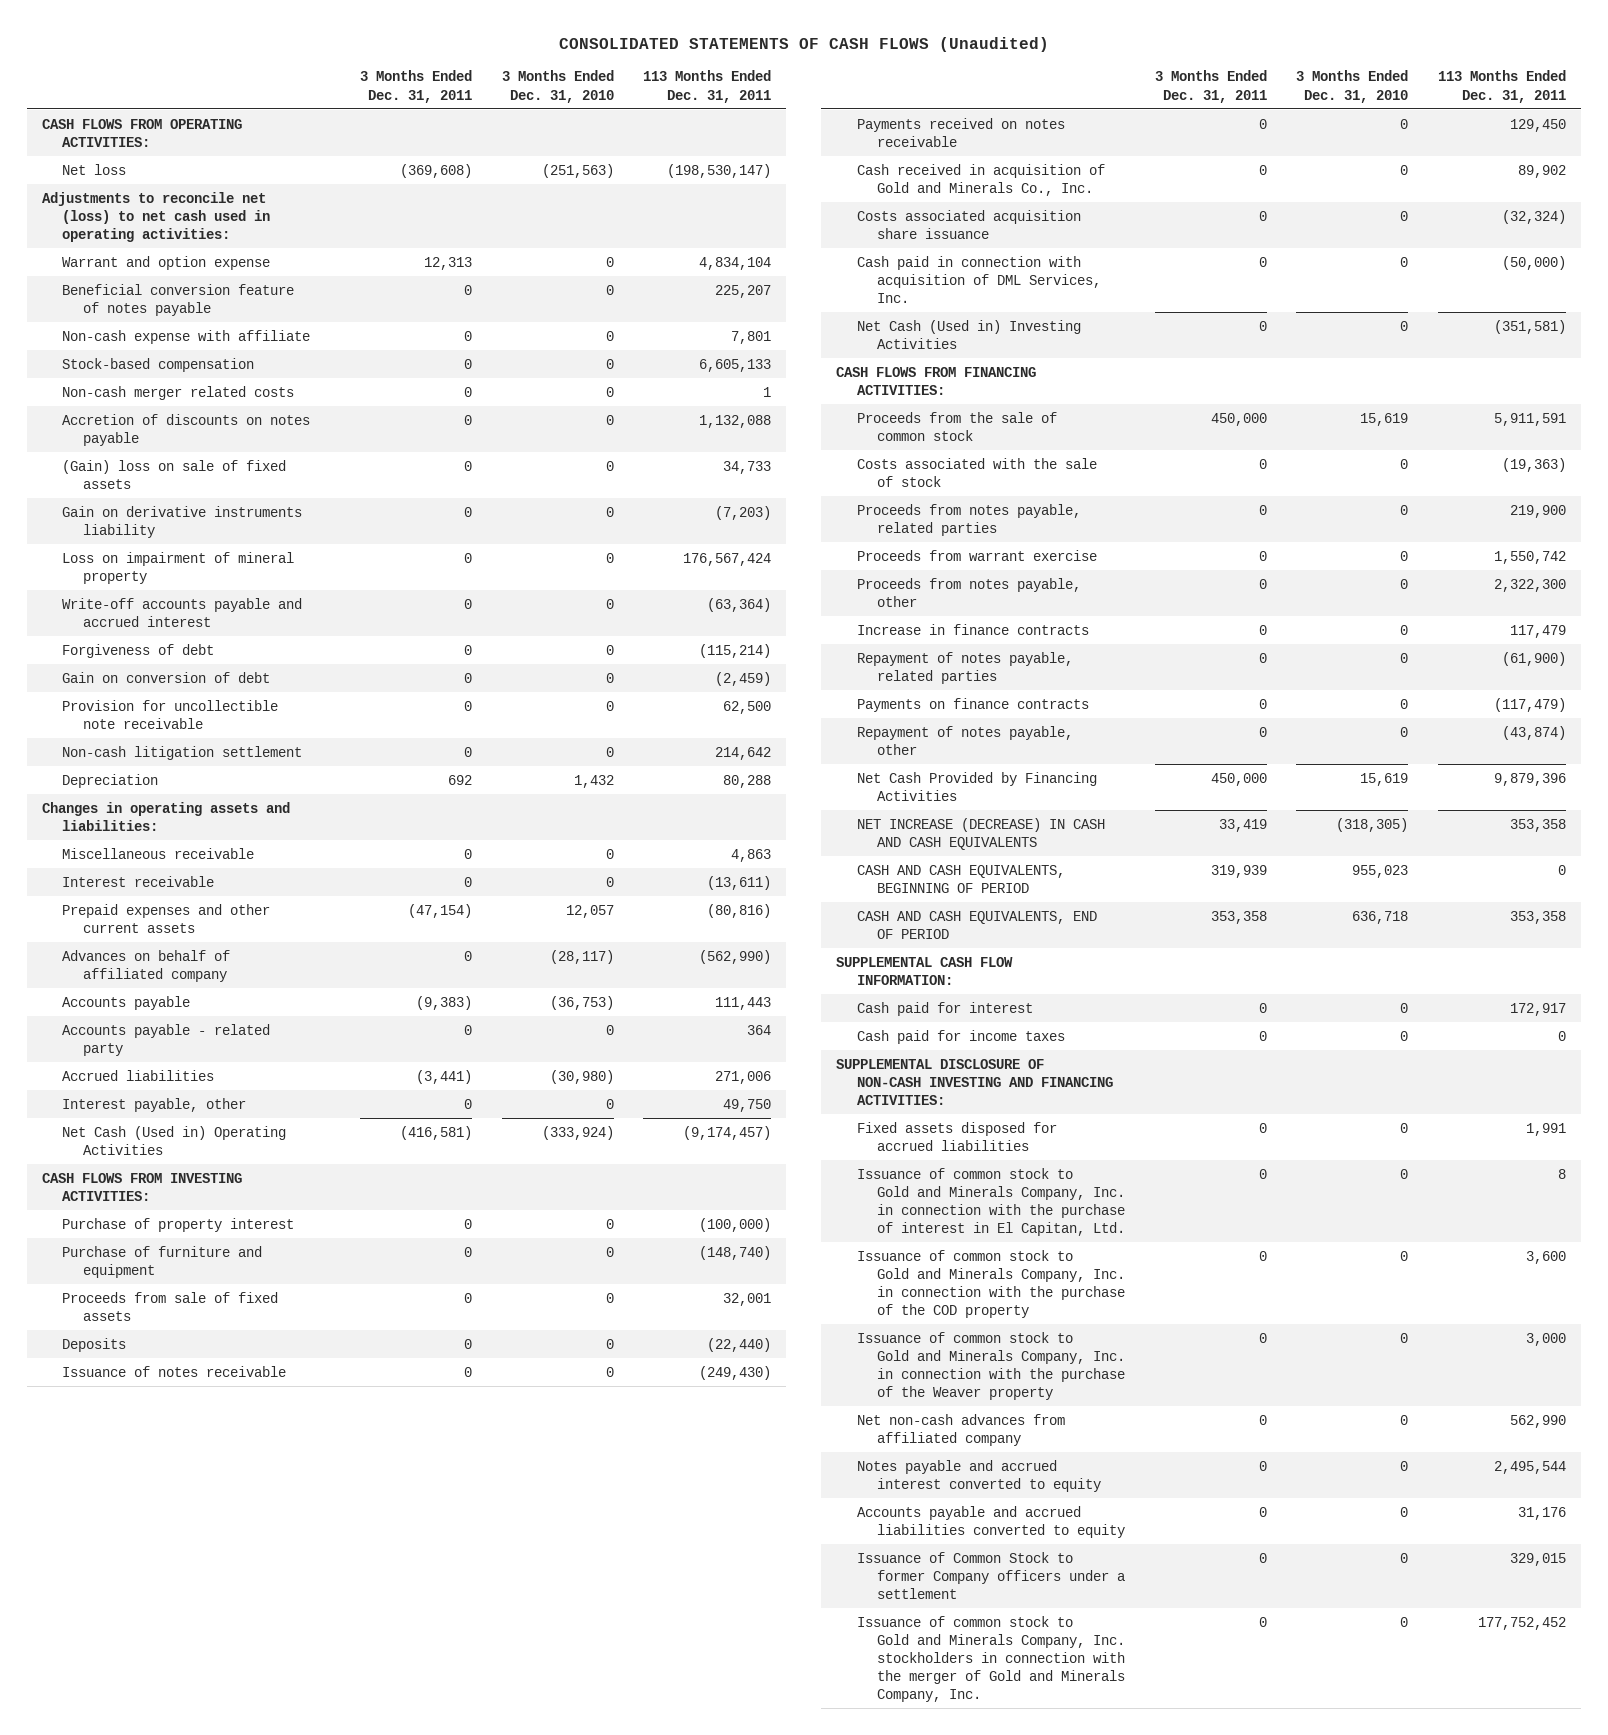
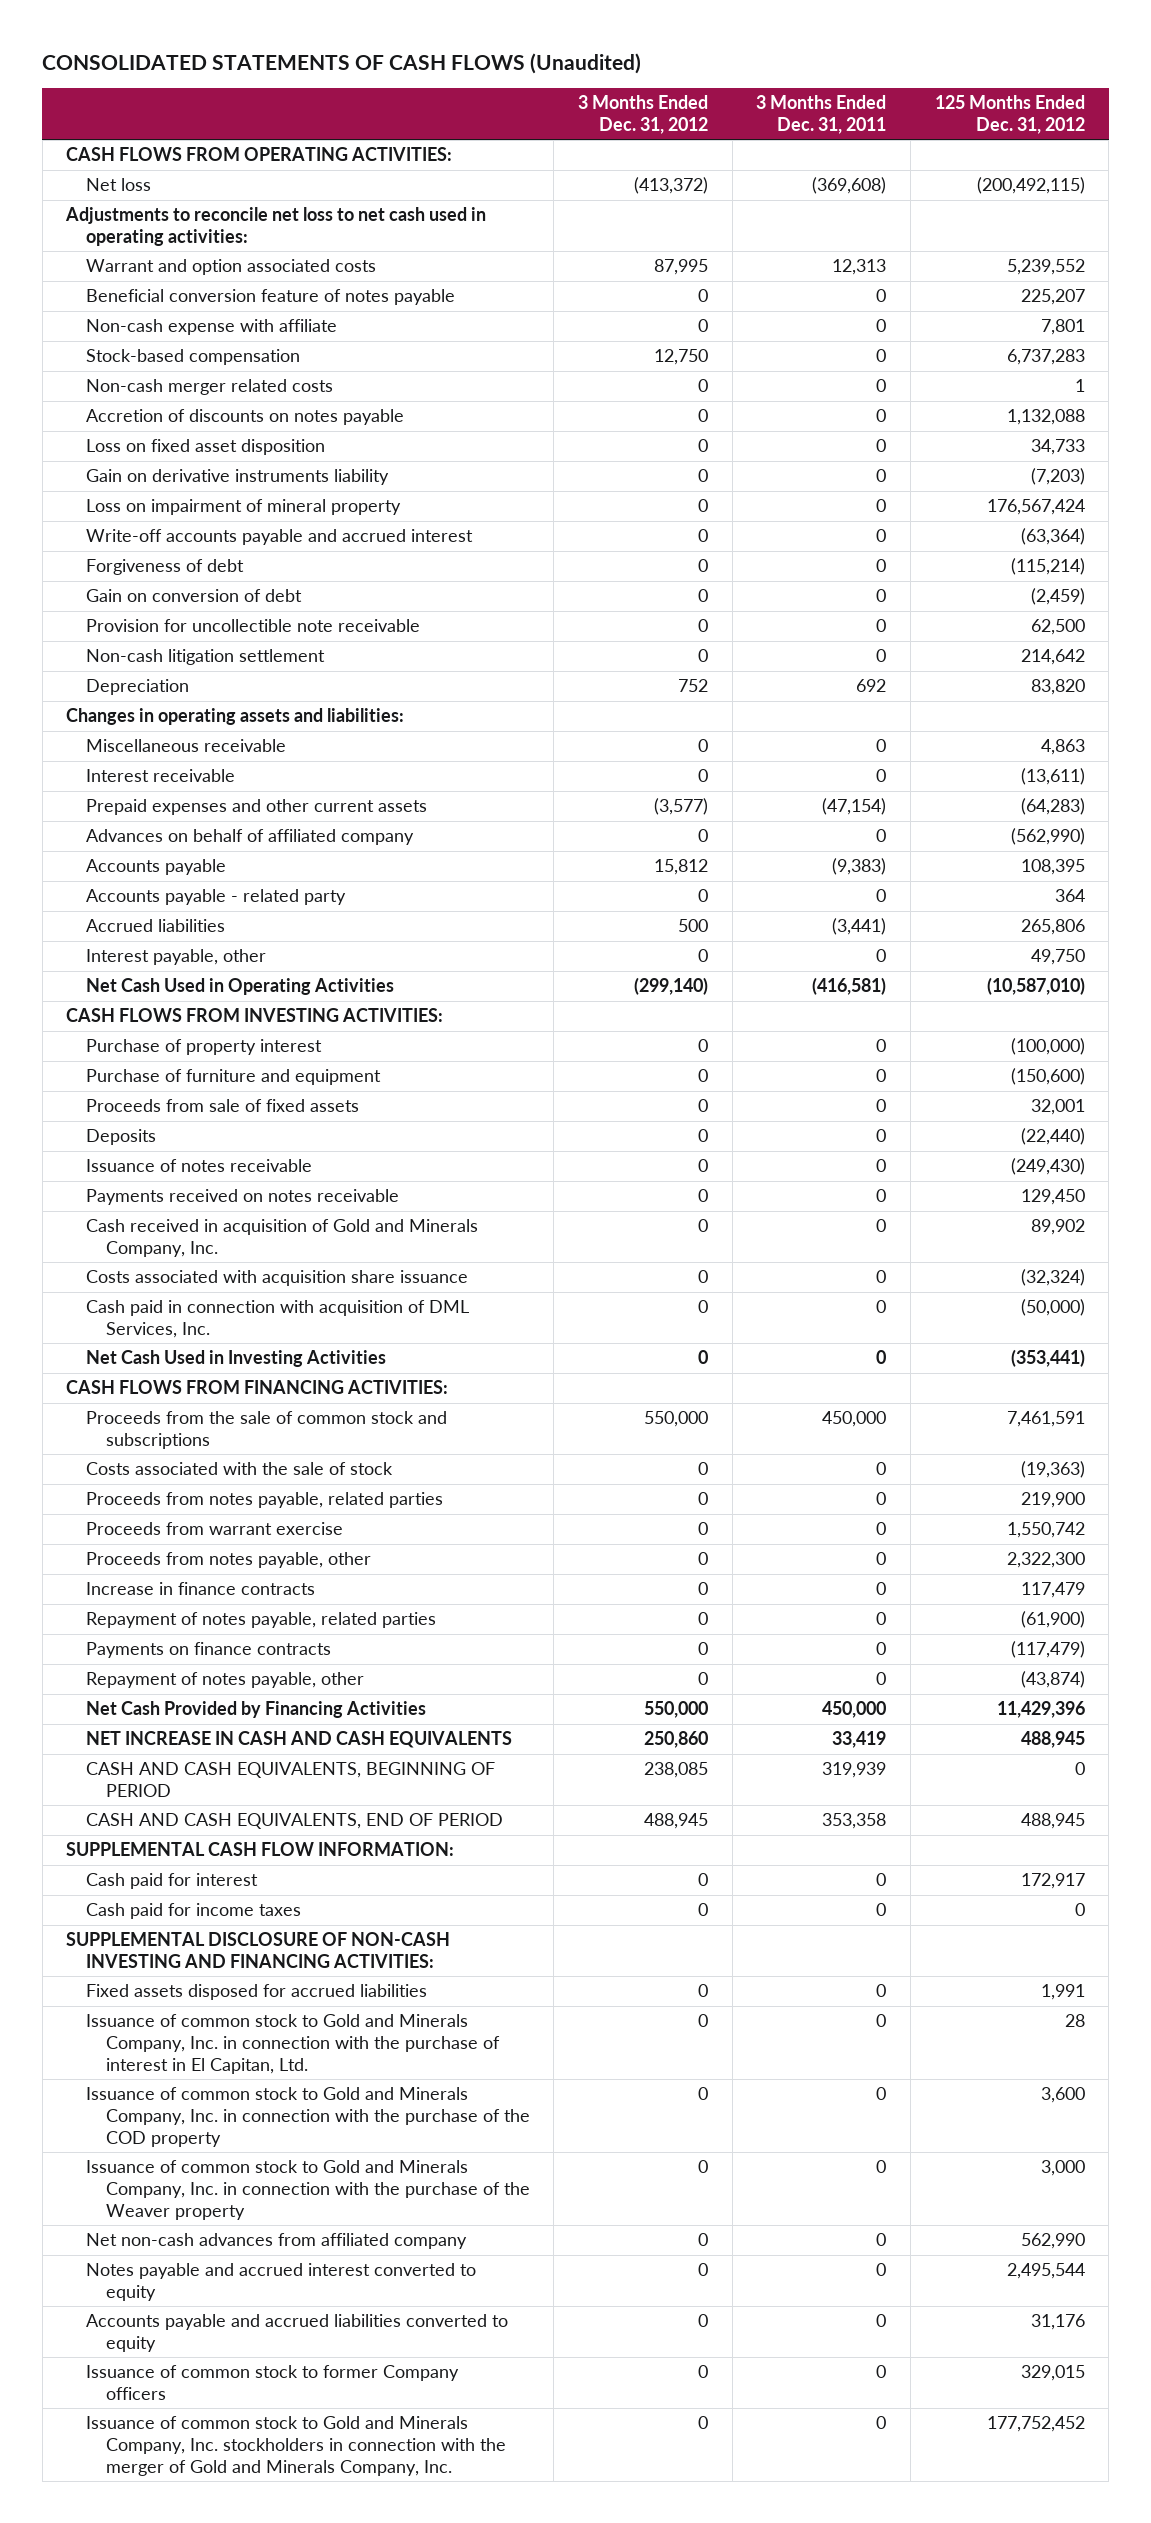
- | 3 Months Ended Dec. 31, 2011 | 3 Months Ended Dec. 31, 2010 | 113 Months Ended Dec. 31, 2011
+ | 3 Months Ended Dec. 31, 2012 | 3 Months Ended Dec. 31, 2011 | 125 Months Ended Dec. 31, 2012
- Adjustments to reconcile net (loss) to net cash used in operating activities:
- Warrant and option expense | 12,313 | 0 | 4,834,104
+ Adjustments to reconcile net loss to net cash used in operating activities:
+ Warrant and option associated costs | 87,995 | 12,313 | 5,239,552
- (Gain) loss on sale of fixed assets | 0 | 0 | 34,733
+ Loss on fixed asset disposition | 0 | 0 | 34,733
- Net Cash (Used in) Operating Activities | (416,581) | (333,924) | (9,174,457)
+ Net Cash Used in Operating Activities | (299,140) | (416,581) | (10,587,010)
- Cash received in acquisition of Gold and Minerals Co., Inc. | 0 | 0 | 89,902
- Costs associated acquisition share issuance | 0 | 0 | (32,324)
+ Cash received in acquisition of Gold and Minerals Company, Inc. | 0 | 0 | 89,902
+ Costs associated with acquisition share issuance | 0 | 0 | (32,324)
- Net Cash (Used in) Investing Activities | 0 | 0 | (351,581)
+ Net Cash Used in Investing Activities | 0 | 0 | (353,441)
- Proceeds from the sale of common stock | 450,000 | 15,619 | 5,911,591
+ Proceeds from the sale of common stock and subscriptions | 550,000 | 450,000 | 7,461,591
- NET INCREASE (DECREASE) IN CASH AND CASH EQUIVALENTS | 33,419 | (318,305) | 353,358
+ NET INCREASE IN CASH AND CASH EQUIVALENTS | 250,860 | 33,419 | 488,945
- Issuance of Common Stock to former Company officers under a settlement | 0 | 0 | 329,015
+ Issuance of common stock to former Company officers | 0 | 0 | 329,015

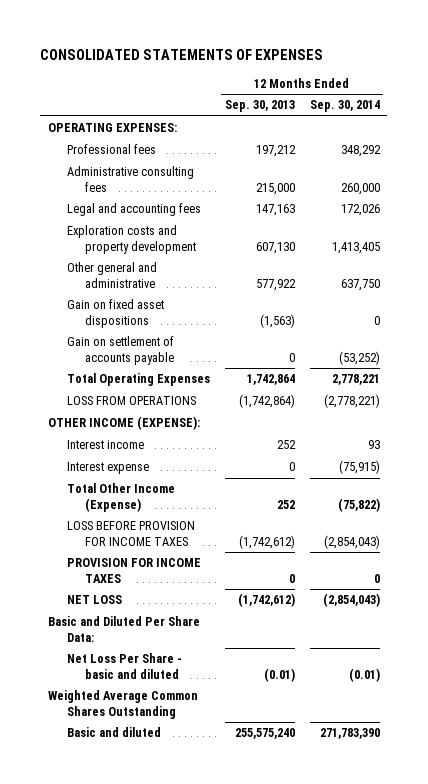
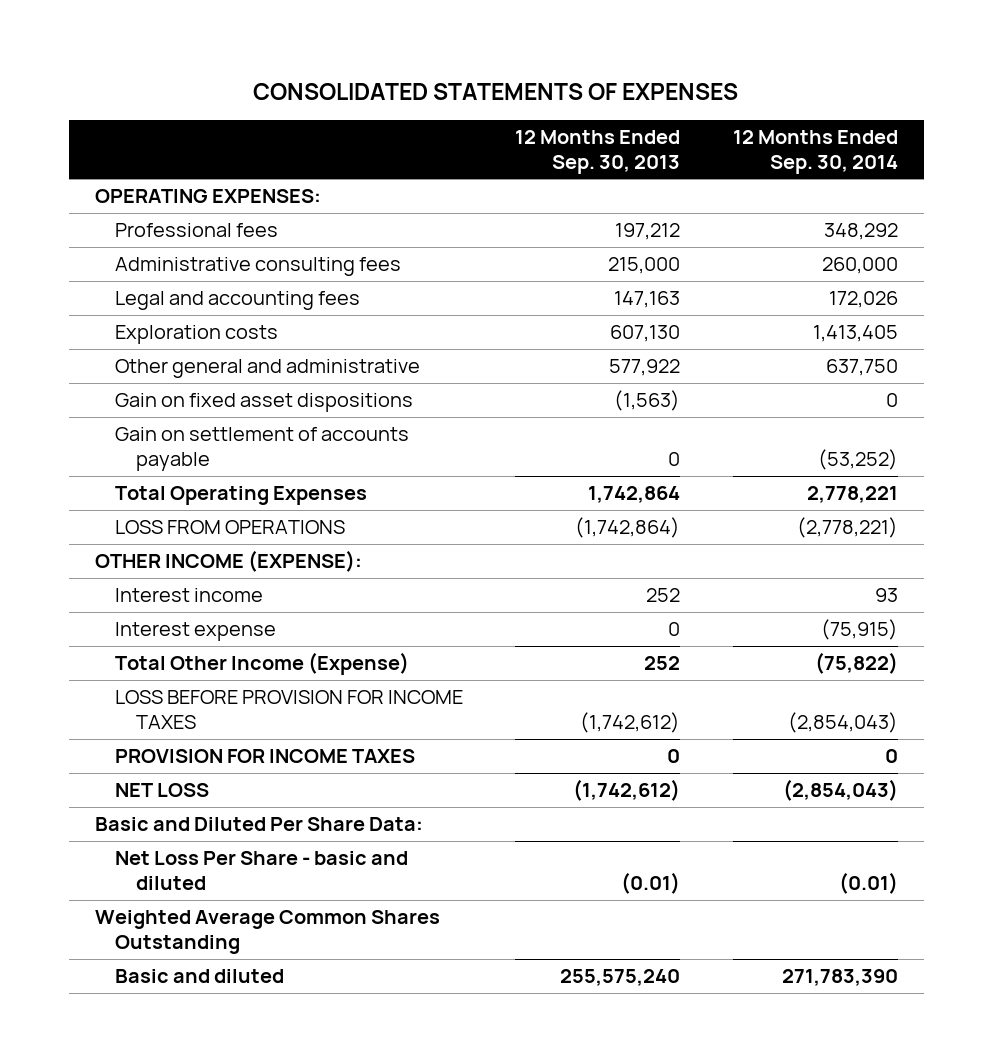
- Exploration costs and property development | 607,130 | 1,413,405
+ Exploration costs | 607,130 | 1,413,405

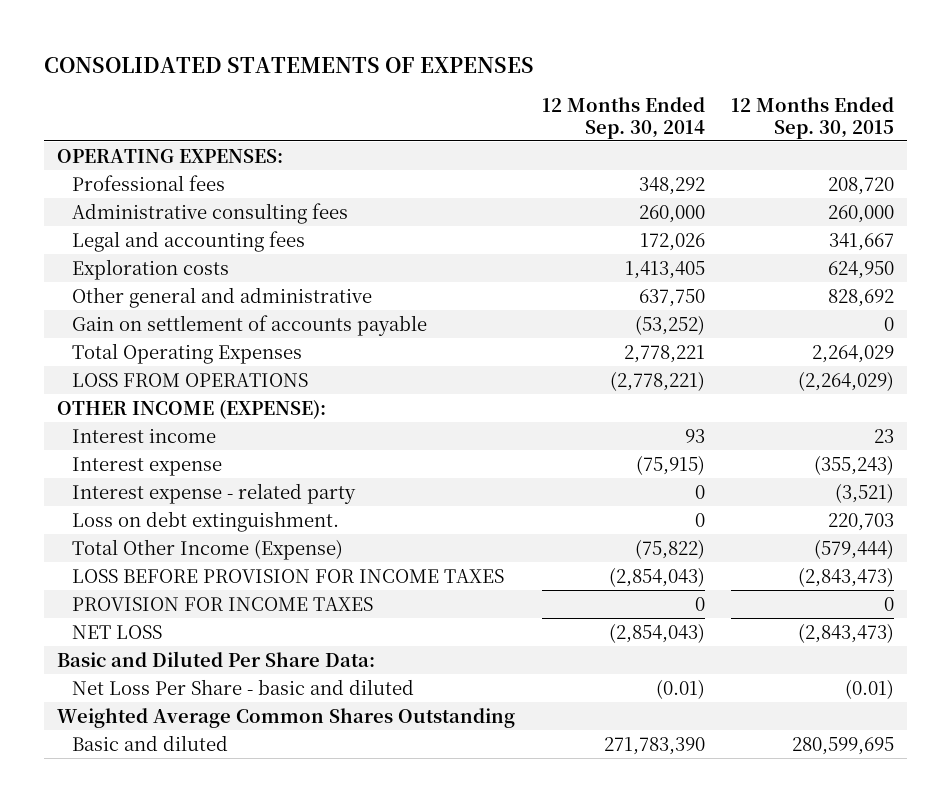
- | 12 Months Ended Sep. 30, 2013 | 12 Months Ended Sep. 30, 2014
+ | 12 Months Ended Sep. 30, 2014 | 12 Months Ended Sep. 30, 2015
- Gain on fixed asset dispositions | (1,563) | 0
+ Interest expense - related party | 0 | (3,521)
+ Loss on debt extinguishment. | 0 | 220,703

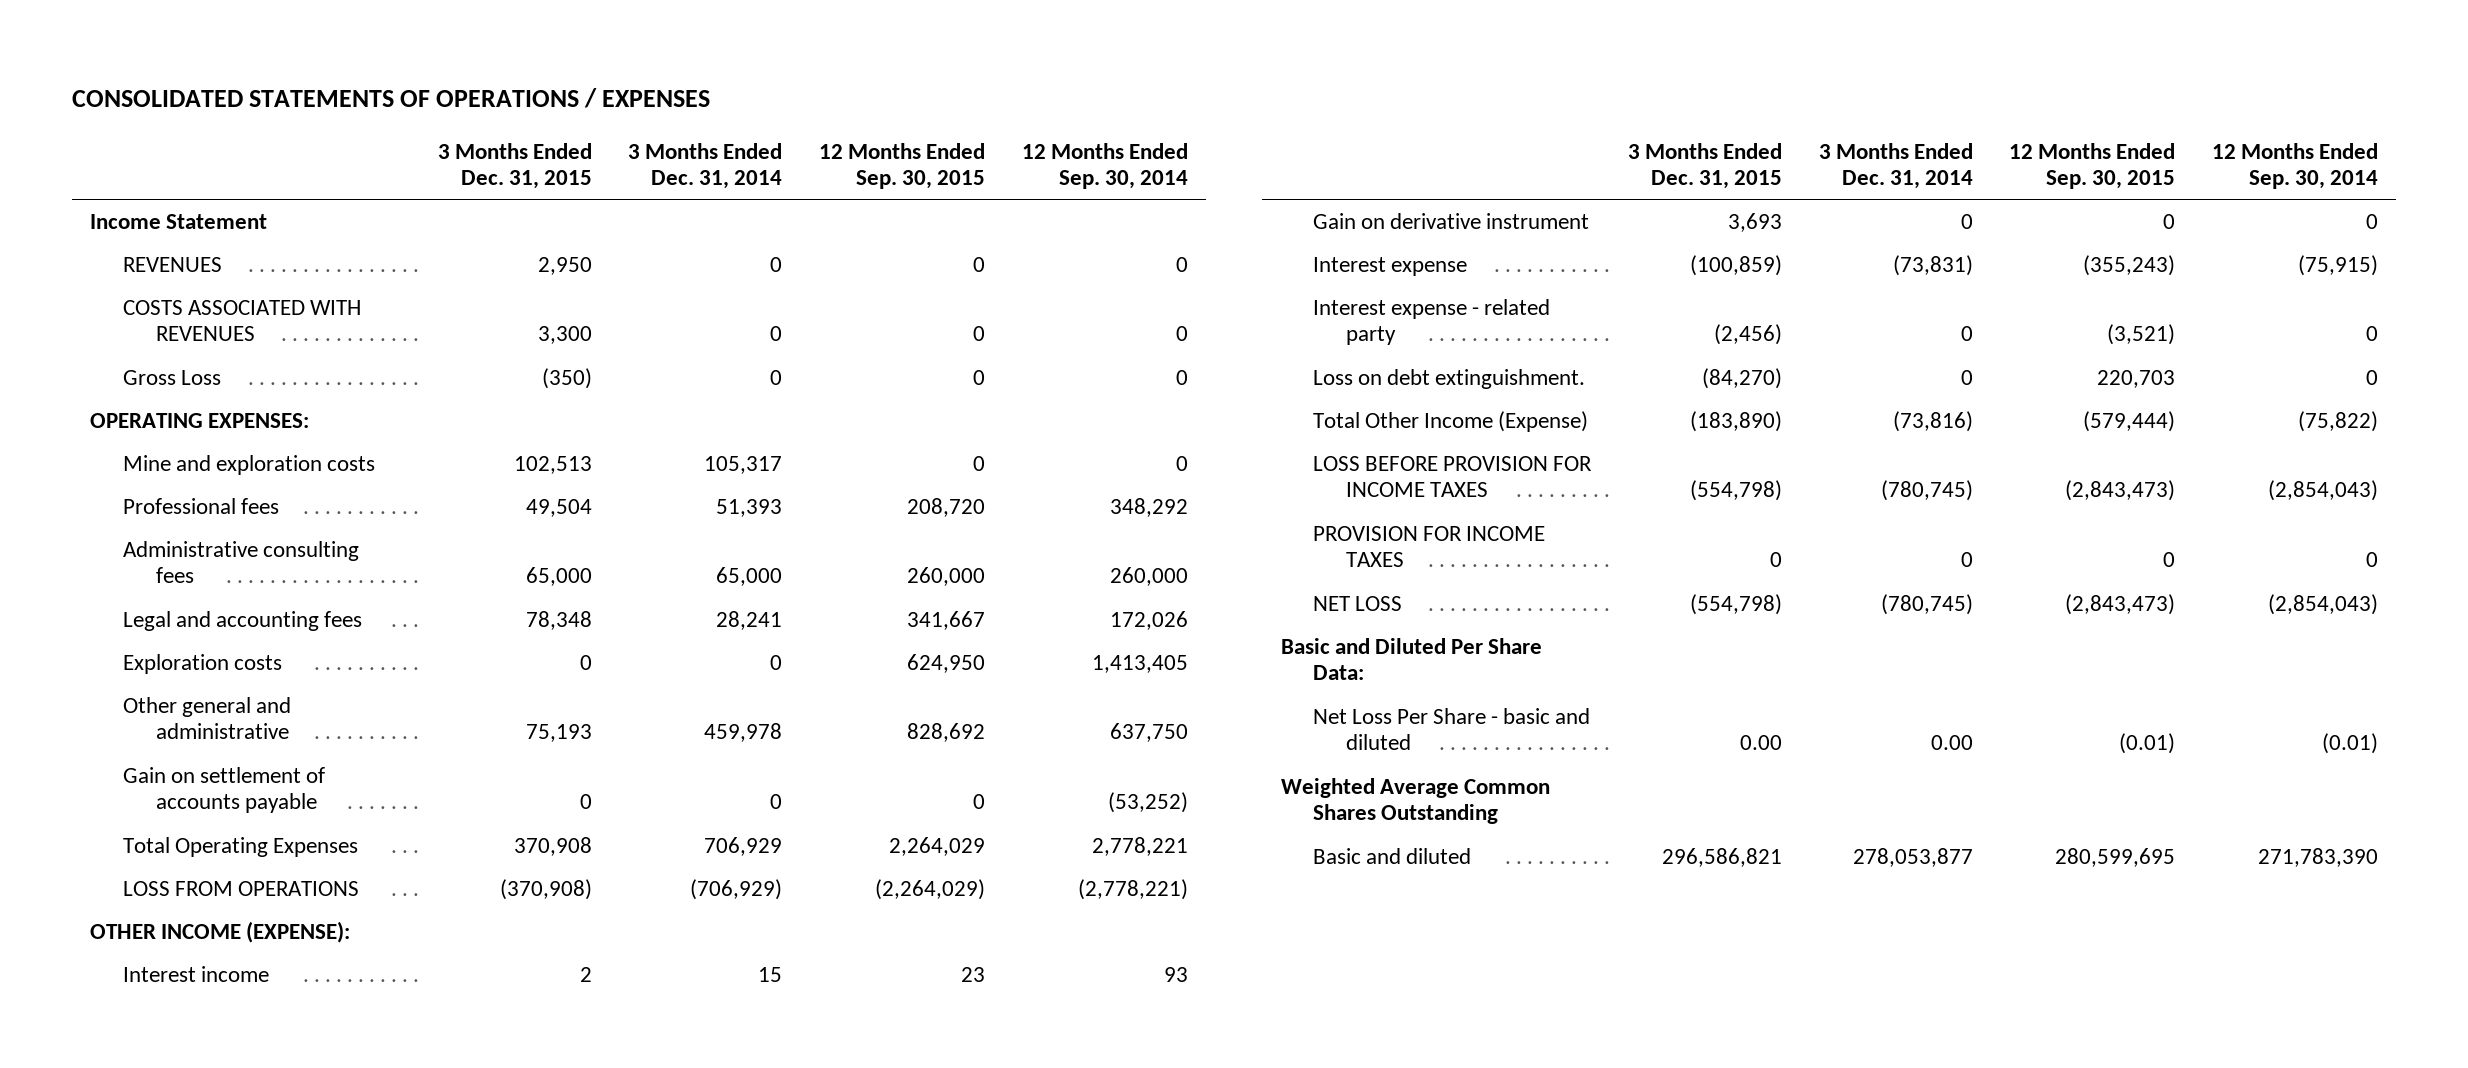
- CONSOLIDATED STATEMENTS OF EXPENSES
+ CONSOLIDATED STATEMENTS OF OPERATIONS / EXPENSES
- | 12 Months Ended Sep. 30, 2014 | 12 Months Ended Sep. 30, 2015
+ | 3 Months Ended Dec. 31, 2015 | 3 Months Ended Dec. 31, 2014 | 12 Months Ended Sep. 30, 2015 | 12 Months Ended Sep. 30, 2014
+ Income Statement
+ REVENUES | 2,950 | 0 | 0 | 0
+ COSTS ASSOCIATED WITH REVENUES | 3,300 | 0 | 0 | 0
+ Gross Loss | (350) | 0 | 0 | 0
+ Mine and exploration costs | 102,513 | 105,317 | 0 | 0
+ Gain on derivative instrument | 3,693 | 0 | 0 | 0

